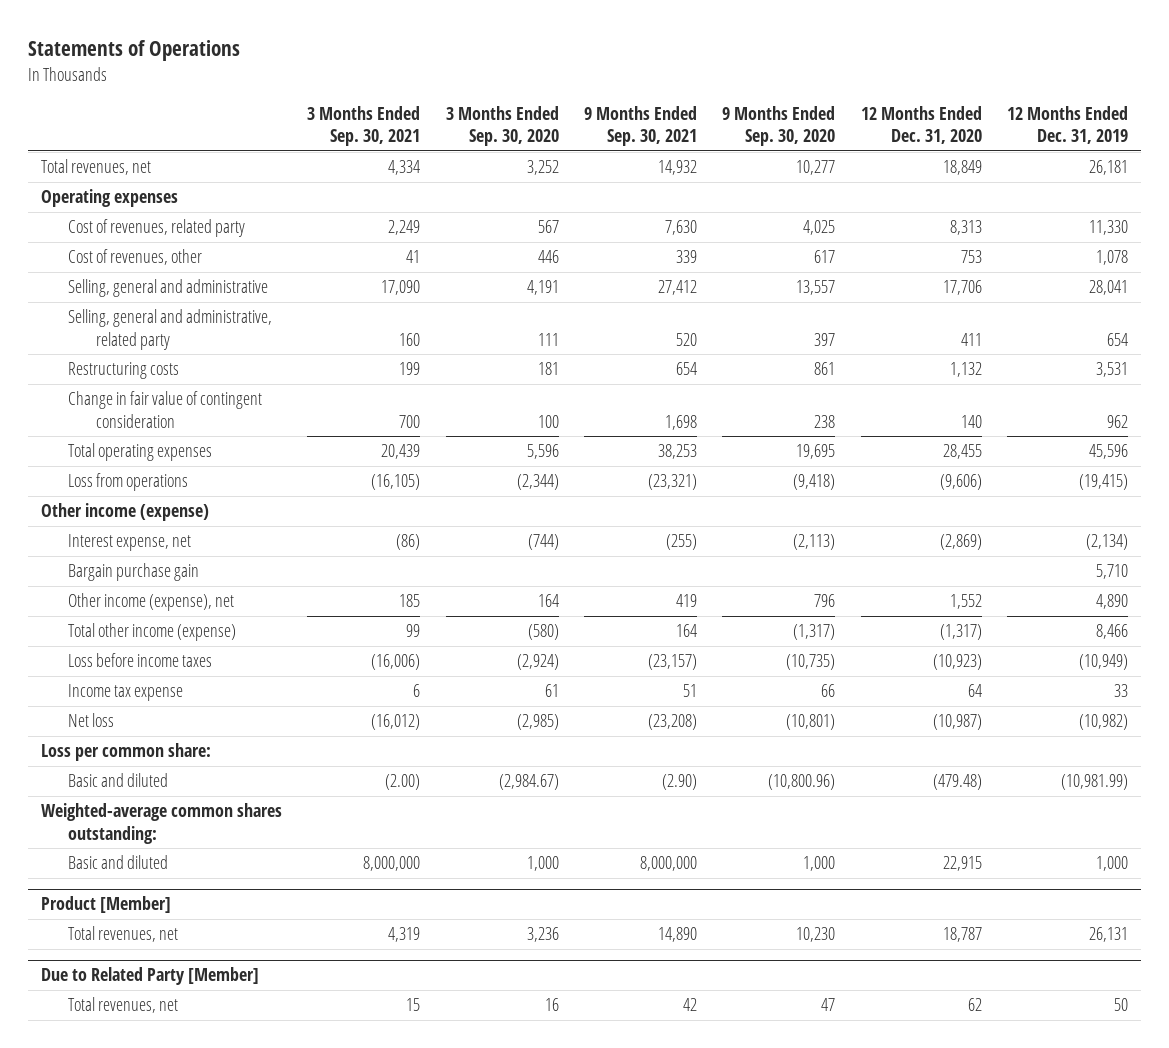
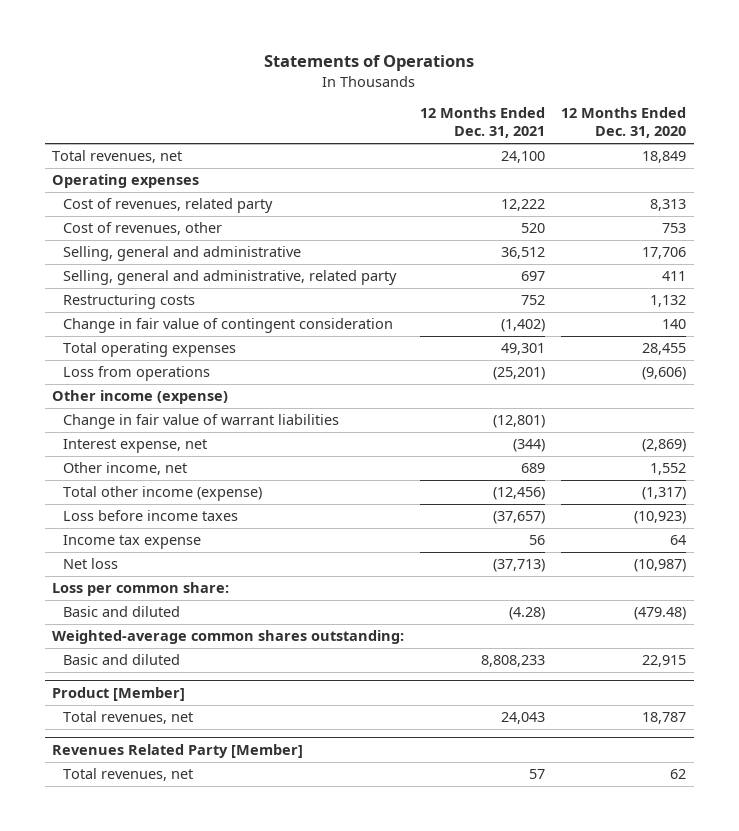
- | 3 Months Ended Sep. 30, 2021 | 3 Months Ended Sep. 30, 2020 | 9 Months Ended Sep. 30, 2021 | 9 Months Ended Sep. 30, 2020 | 12 Months Ended Dec. 31, 2020 | 12 Months Ended Dec. 31, 2019
+ | 12 Months Ended Dec. 31, 2021 | 12 Months Ended Dec. 31, 2020
+ Change in fair value of warrant liabilities | (12,801) |
- Bargain purchase gain | | | | | | 5,710
- Other income (expense), net | 185 | 164 | 419 | 796 | 1,552 | 4,890
+ Other income, net | 689 | 1,552
- Due to Related Party [Member]
+ Revenues Related Party [Member]

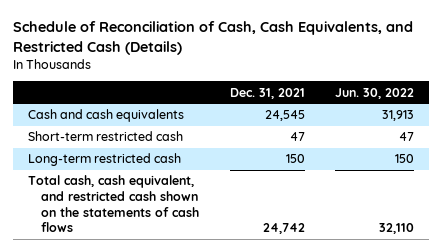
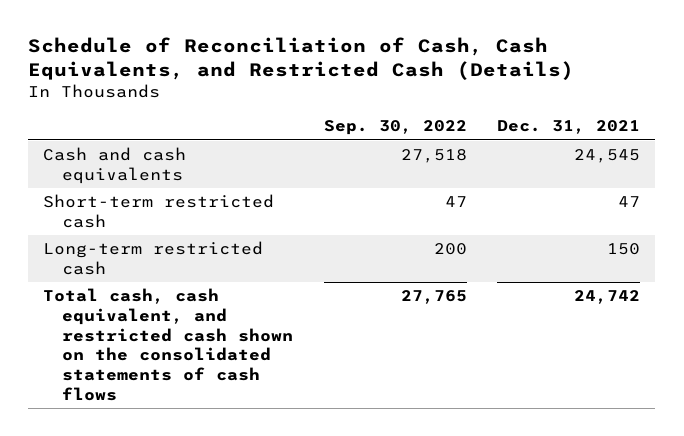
- | Dec. 31, 2021 | Jun. 30, 2022
+ | Sep. 30, 2022 | Dec. 31, 2021
- Total cash, cash equivalent, and restricted cash shown on the statements of cash flows | 24,742 | 32,110
+ Total cash, cash equivalent, and restricted cash shown on the consolidated statements of cash flows | 27,765 | 24,742

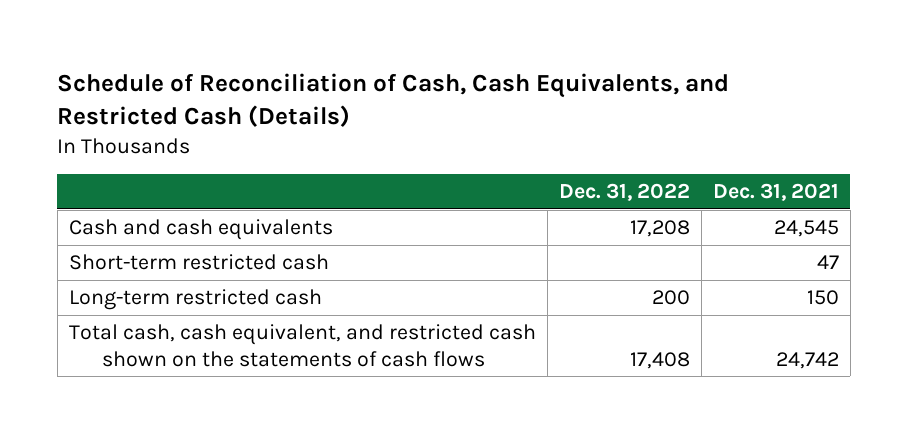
- | Sep. 30, 2022 | Dec. 31, 2021
+ | Dec. 31, 2022 | Dec. 31, 2021
- Total cash, cash equivalent, and restricted cash shown on the consolidated statements of cash flows | 27,765 | 24,742
+ Total cash, cash equivalent, and restricted cash shown on the statements of cash flows | 17,408 | 24,742

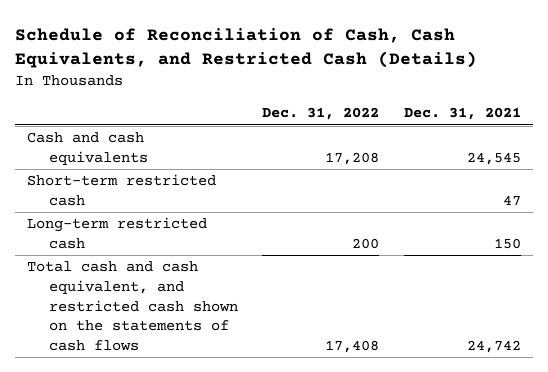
- Total cash, cash equivalent, and restricted cash shown on the statements of cash flows | 17,408 | 24,742
+ Total cash and cash equivalent, and restricted cash shown on the statements of cash flows | 17,408 | 24,742

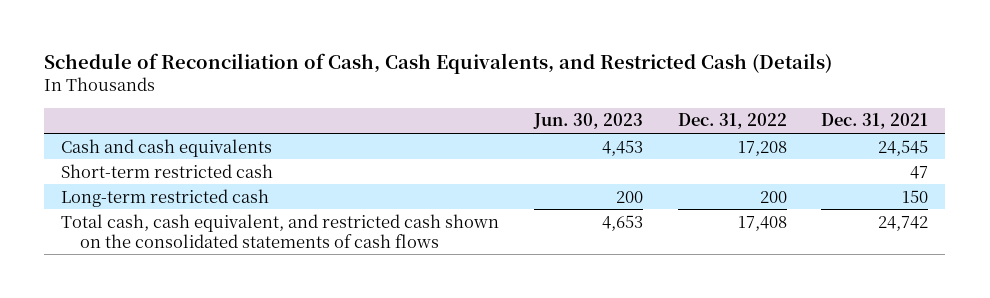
- | Dec. 31, 2022 | Dec. 31, 2021
+ | Jun. 30, 2023 | Dec. 31, 2022 | Dec. 31, 2021
- Total cash and cash equivalent, and restricted cash shown on the statements of cash flows | 17,408 | 24,742
+ Total cash, cash equivalent, and restricted cash shown on the consolidated statements of cash flows | 4,653 | 17,408 | 24,742

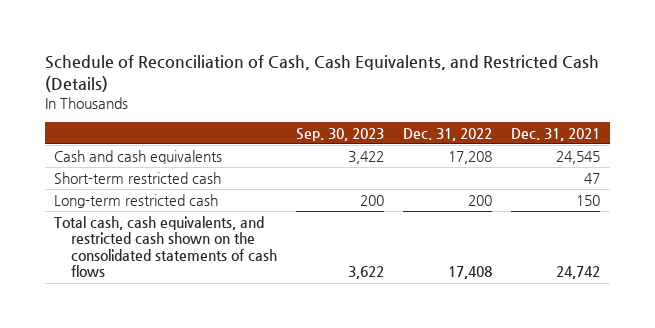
- | Jun. 30, 2023 | Dec. 31, 2022 | Dec. 31, 2021
+ | Sep. 30, 2023 | Dec. 31, 2022 | Dec. 31, 2021
- Total cash, cash equivalent, and restricted cash shown on the consolidated statements of cash flows | 4,653 | 17,408 | 24,742
+ Total cash, cash equivalents, and restricted cash shown on the consolidated statements of cash flows | 3,622 | 17,408 | 24,742

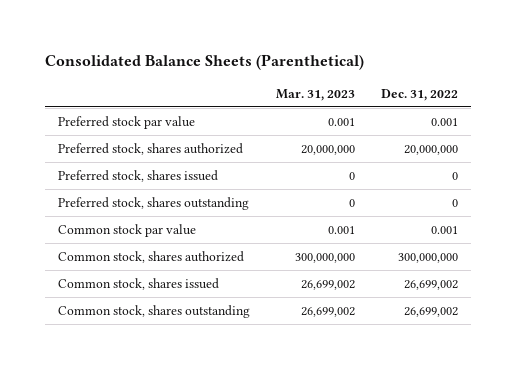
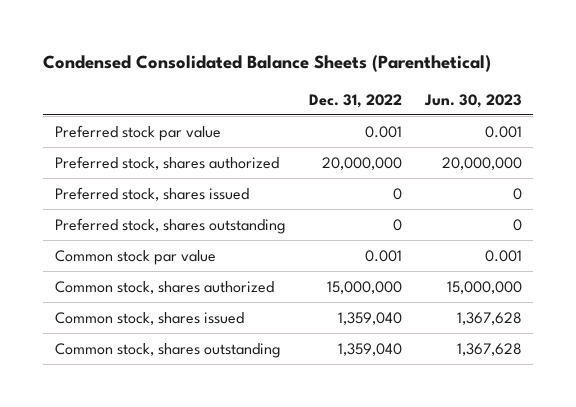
- Consolidated Balance Sheets (Parenthetical)
+ Condensed Consolidated Balance Sheets (Parenthetical)
- | Mar. 31, 2023 | Dec. 31, 2022
+ | Dec. 31, 2022 | Jun. 30, 2023
- Common stock, shares authorized | 300,000,000 | 300,000,000
- Common stock, shares issued | 26,699,002 | 26,699,002
- Common stock, shares outstanding | 26,699,002 | 26,699,002
+ Common stock, shares authorized | 15,000,000 | 15,000,000
+ Common stock, shares issued | 1,359,040 | 1,367,628
+ Common stock, shares outstanding | 1,359,040 | 1,367,628

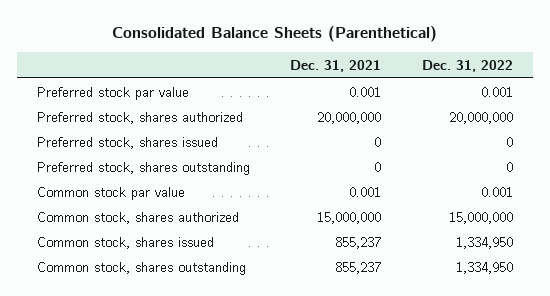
- Condensed Consolidated Balance Sheets (Parenthetical)
+ Consolidated Balance Sheets (Parenthetical)
- | Dec. 31, 2022 | Jun. 30, 2023
+ | Dec. 31, 2021 | Dec. 31, 2022
- Common stock, shares issued | 1,359,040 | 1,367,628
- Common stock, shares outstanding | 1,359,040 | 1,367,628
+ Common stock, shares issued | 855,237 | 1,334,950
+ Common stock, shares outstanding | 855,237 | 1,334,950

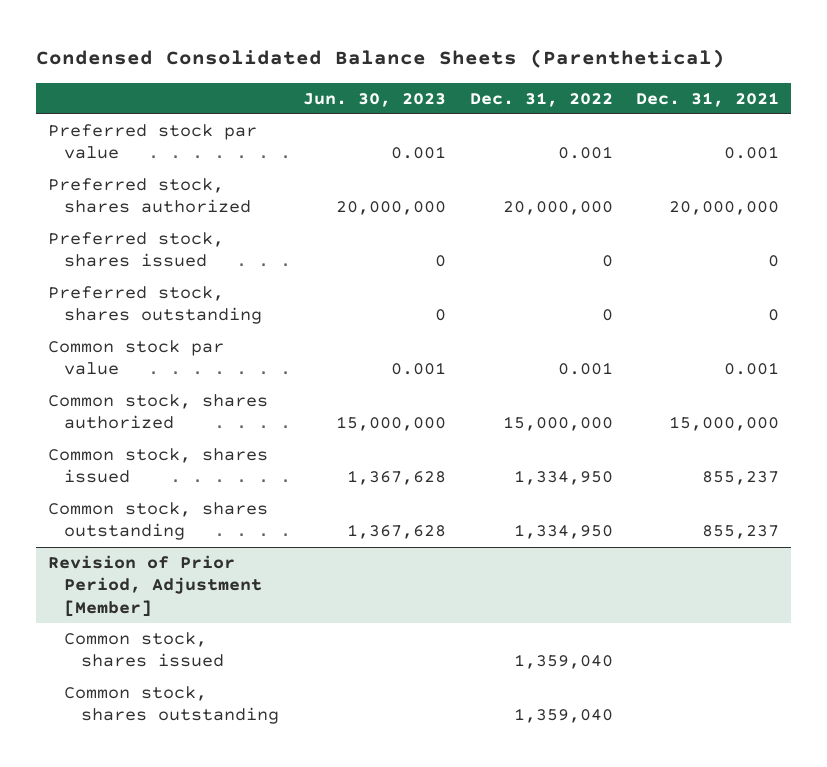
- Consolidated Balance Sheets (Parenthetical)
+ Condensed Consolidated Balance Sheets (Parenthetical)
- | Dec. 31, 2021 | Dec. 31, 2022
+ | Jun. 30, 2023 | Dec. 31, 2022 | Dec. 31, 2021
+ Revision of Prior Period, Adjustment [Member]
+ Common stock, shares issued | | 1,359,040 |
+ Common stock, shares outstanding | | 1,359,040 |

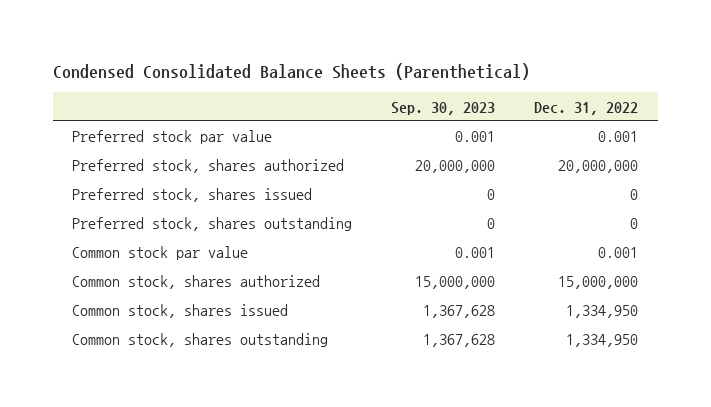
- | Jun. 30, 2023 | Dec. 31, 2022 | Dec. 31, 2021
+ | Sep. 30, 2023 | Dec. 31, 2022
- Revision of Prior Period, Adjustment [Member]
- Common stock, shares issued | | 1,359,040 |
- Common stock, shares outstanding | | 1,359,040 |

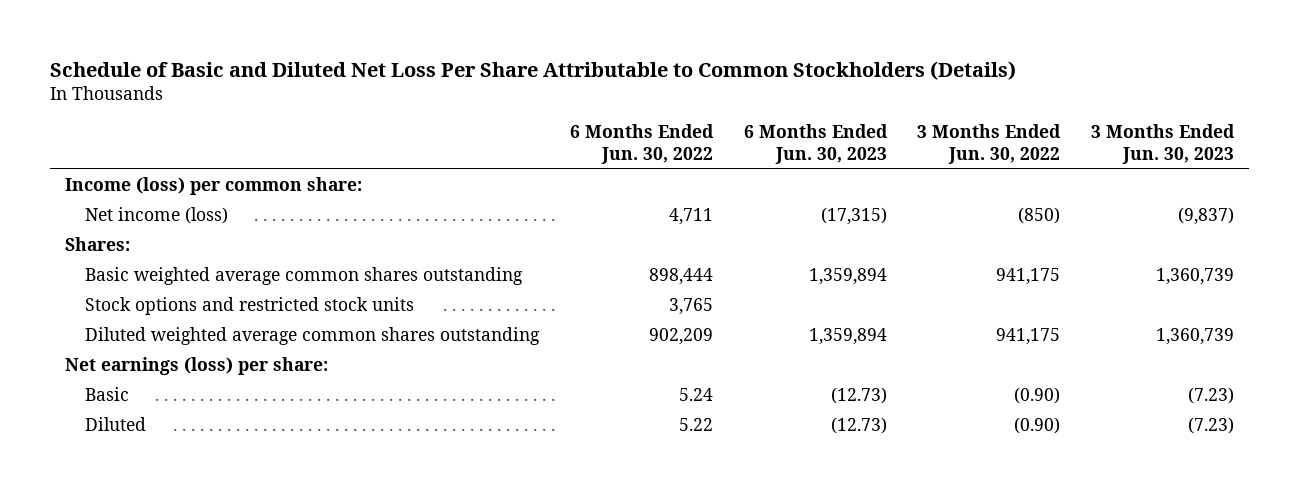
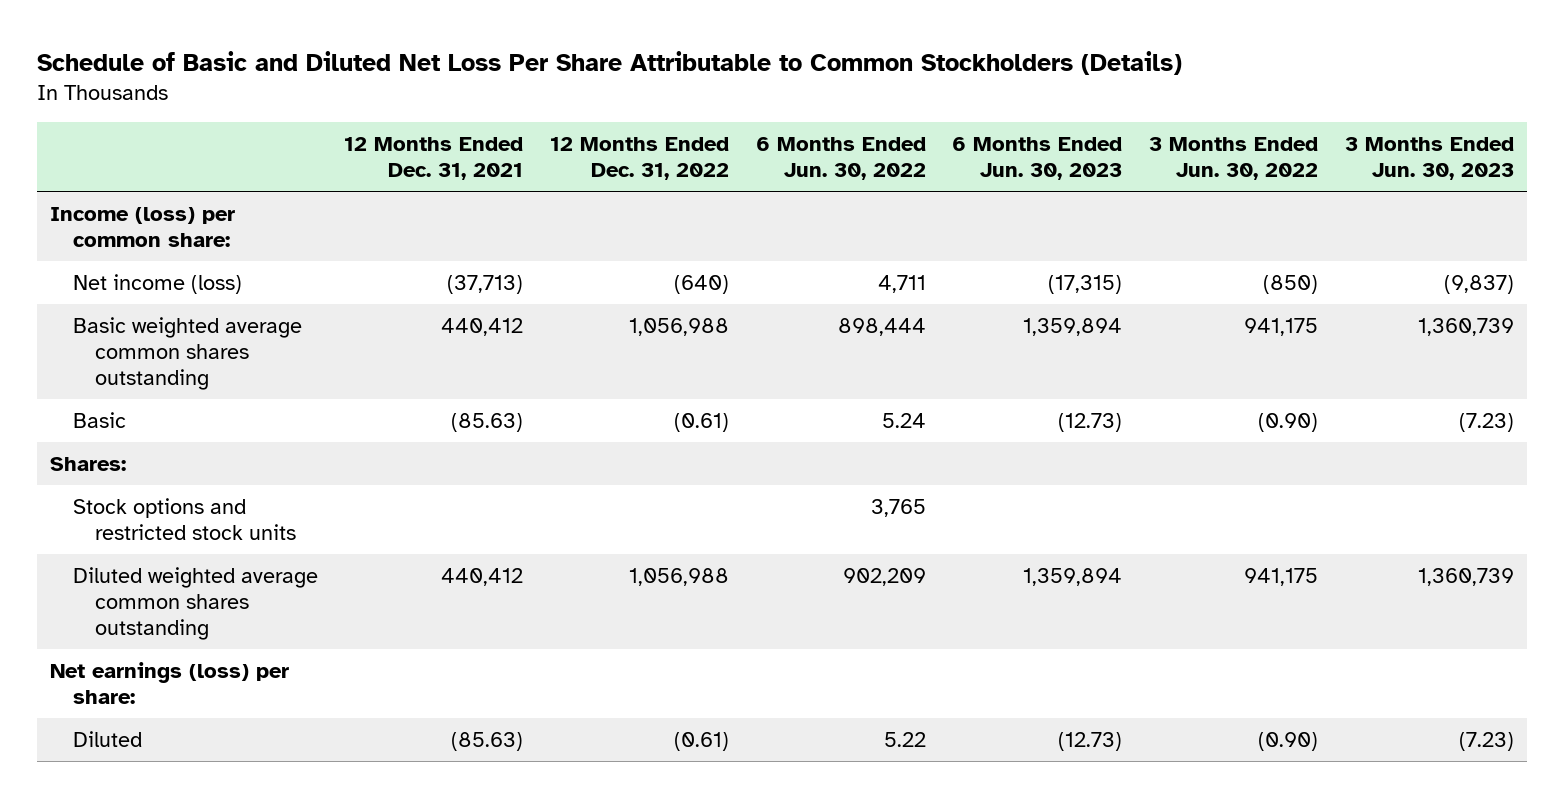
- | 6 Months Ended Jun. 30, 2022 | 6 Months Ended Jun. 30, 2023 | 3 Months Ended Jun. 30, 2022 | 3 Months Ended Jun. 30, 2023
+ | 12 Months Ended Dec. 31, 2021 | 12 Months Ended Dec. 31, 2022 | 6 Months Ended Jun. 30, 2022 | 6 Months Ended Jun. 30, 2023 | 3 Months Ended Jun. 30, 2022 | 3 Months Ended Jun. 30, 2023
moved up: Basic | (85.63) | (0.61) | 5.24 | (12.73) | (0.90) | (7.23)
moved down: Shares:

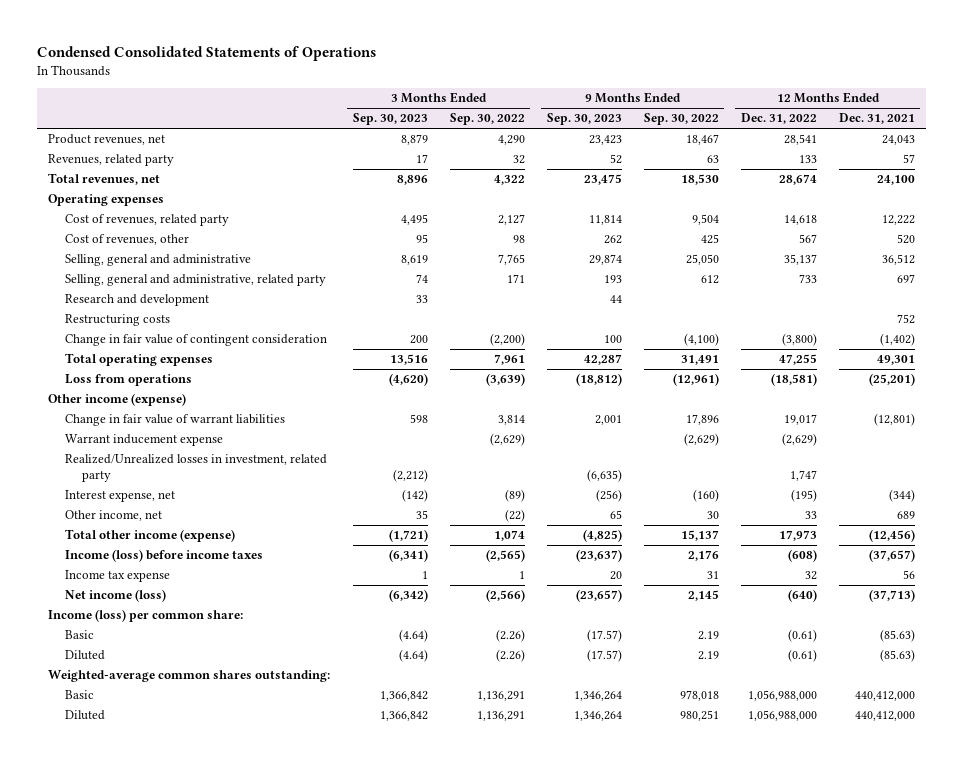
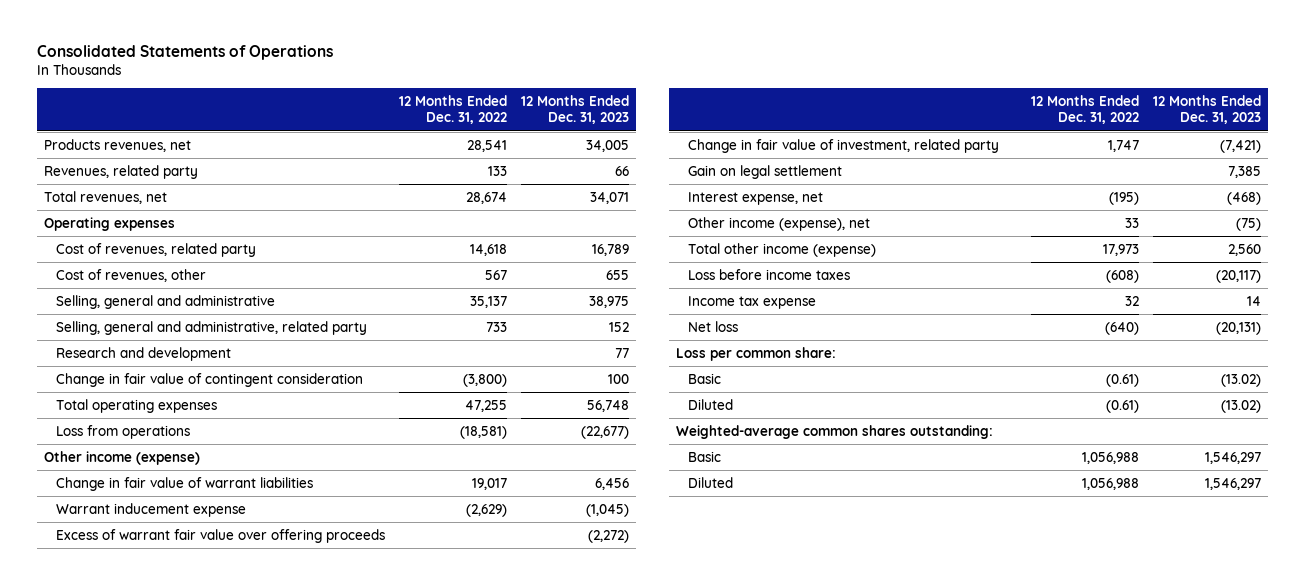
- Condensed Consolidated Statements of Operations
+ Consolidated Statements of Operations
- | 3 Months Ended Sep. 30, 2023 | 3 Months Ended Sep. 30, 2022 | 9 Months Ended Sep. 30, 2023 | 9 Months Ended Sep. 30, 2022 | 12 Months Ended Dec. 31, 2022 | 12 Months Ended Dec. 31, 2021
+ | 12 Months Ended Dec. 31, 2022 | 12 Months Ended Dec. 31, 2023
- Product revenues, net | 8,879 | 4,290 | 23,423 | 18,467 | 28,541 | 24,043
+ Products revenues, net | 28,541 | 34,005
- Restructuring costs | | | | | | 752
- Realized/Unrealized losses in investment, related party | (2,212) | | (6,635) | | 1,747 |
+ Excess of warrant fair value over offering proceeds | | (2,272)
+ Change in fair value of investment, related party | 1,747 | (7,421)
+ Gain on legal settlement | | 7,385
- Other income, net | 35 | (22) | 65 | 30 | 33 | 689
+ Other income (expense), net | 33 | (75)
- Income (loss) before income taxes | (6,341) | (2,565) | (23,637) | 2,176 | (608) | (37,657)
+ Loss before income taxes | (608) | (20,117)
- Net income (loss) | (6,342) | (2,566) | (23,657) | 2,145 | (640) | (37,713)
- Income (loss) per common share:
+ Net loss | (640) | (20,131)
+ Loss per common share:
- Basic | 1,366,842 | 1,136,291 | 1,346,264 | 978,018 | 1,056,988,000 | 440,412,000
- Diluted | 1,366,842 | 1,136,291 | 1,346,264 | 980,251 | 1,056,988,000 | 440,412,000
+ Basic | 1,056,988 | 1,546,297
+ Diluted | 1,056,988 | 1,546,297

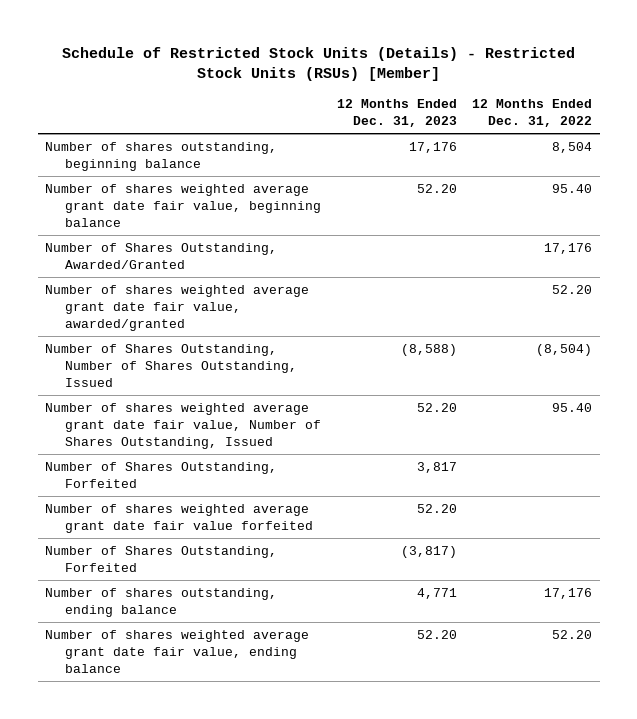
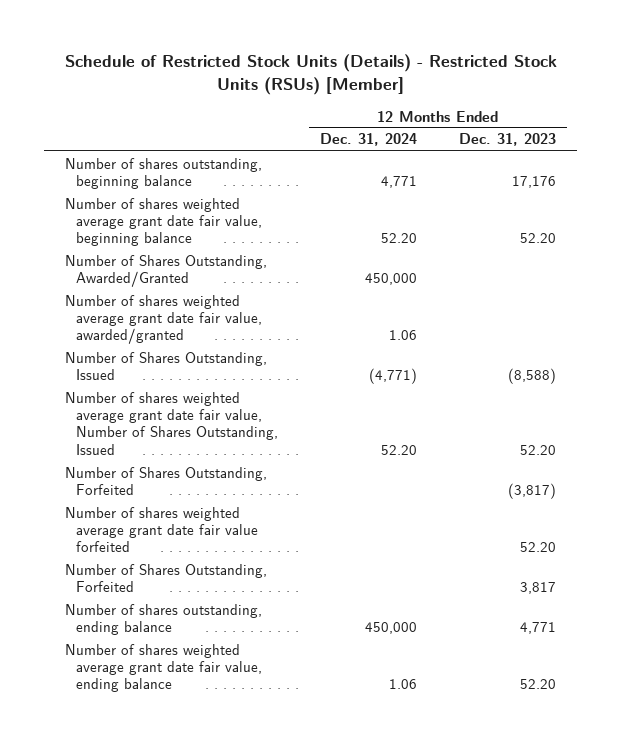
- | 12 Months Ended Dec. 31, 2023 | 12 Months Ended Dec. 31, 2022
+ | 12 Months Ended Dec. 31, 2024 | 12 Months Ended Dec. 31, 2023
- Number of Shares Outstanding, Number of Shares Outstanding, Issued | (8,588) | (8,504)
+ Number of Shares Outstanding, Issued | (4,771) | (8,588)
moved down: Number of shares weighted average grant date fair value forfeited | | 52.20
moved down: Number of Shares Outstanding, Forfeited | | 3,817

